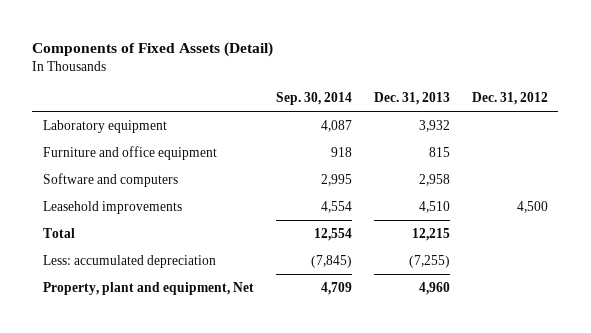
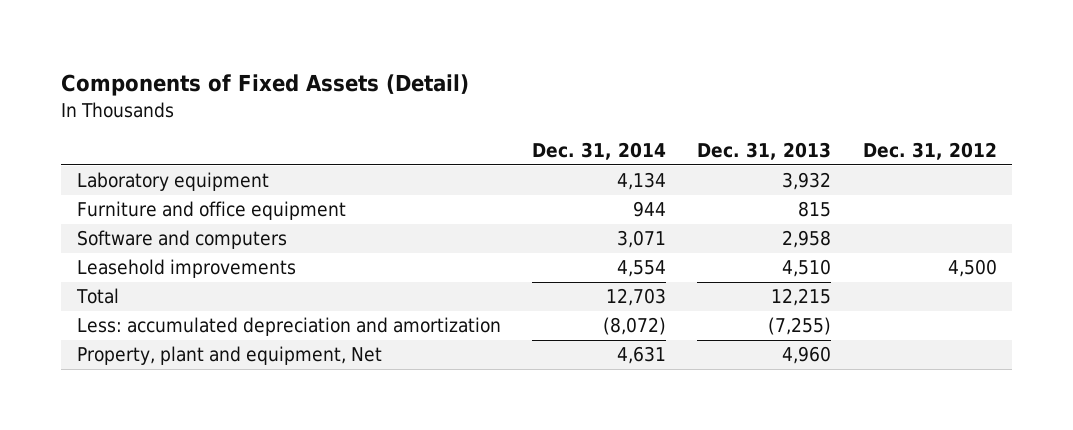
- | Sep. 30, 2014 | Dec. 31, 2013 | Dec. 31, 2012
+ | Dec. 31, 2014 | Dec. 31, 2013 | Dec. 31, 2012
- Less: accumulated depreciation | (7,845) | (7,255) |
+ Less: accumulated depreciation and amortization | (8,072) | (7,255) |

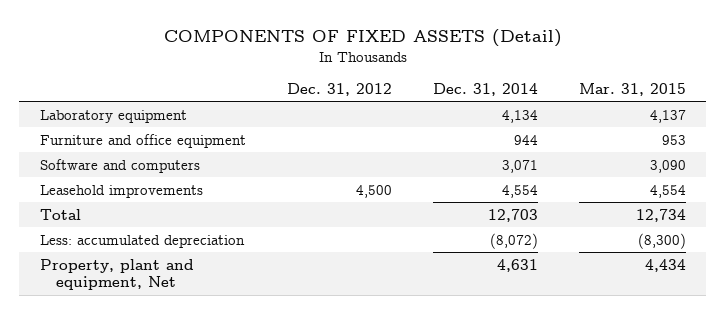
- Components of Fixed Assets (Detail)
+ COMPONENTS OF FIXED ASSETS (Detail)
- | Dec. 31, 2014 | Dec. 31, 2013 | Dec. 31, 2012
+ | Dec. 31, 2012 | Dec. 31, 2014 | Mar. 31, 2015
- Less: accumulated depreciation and amortization | (8,072) | (7,255) |
+ Less: accumulated depreciation | | (8,072) | (8,300)

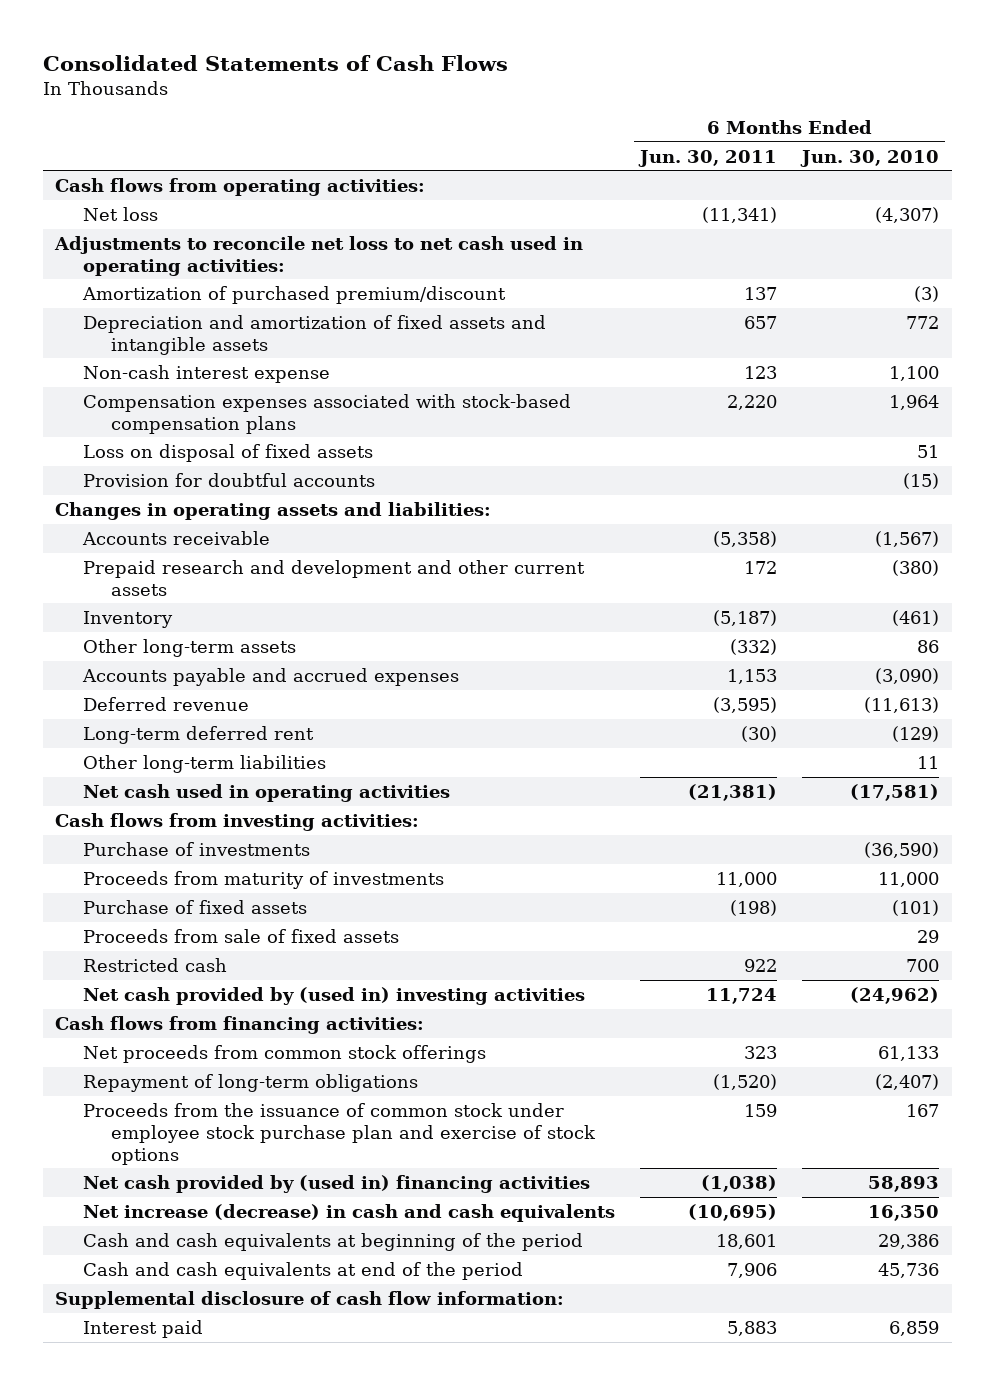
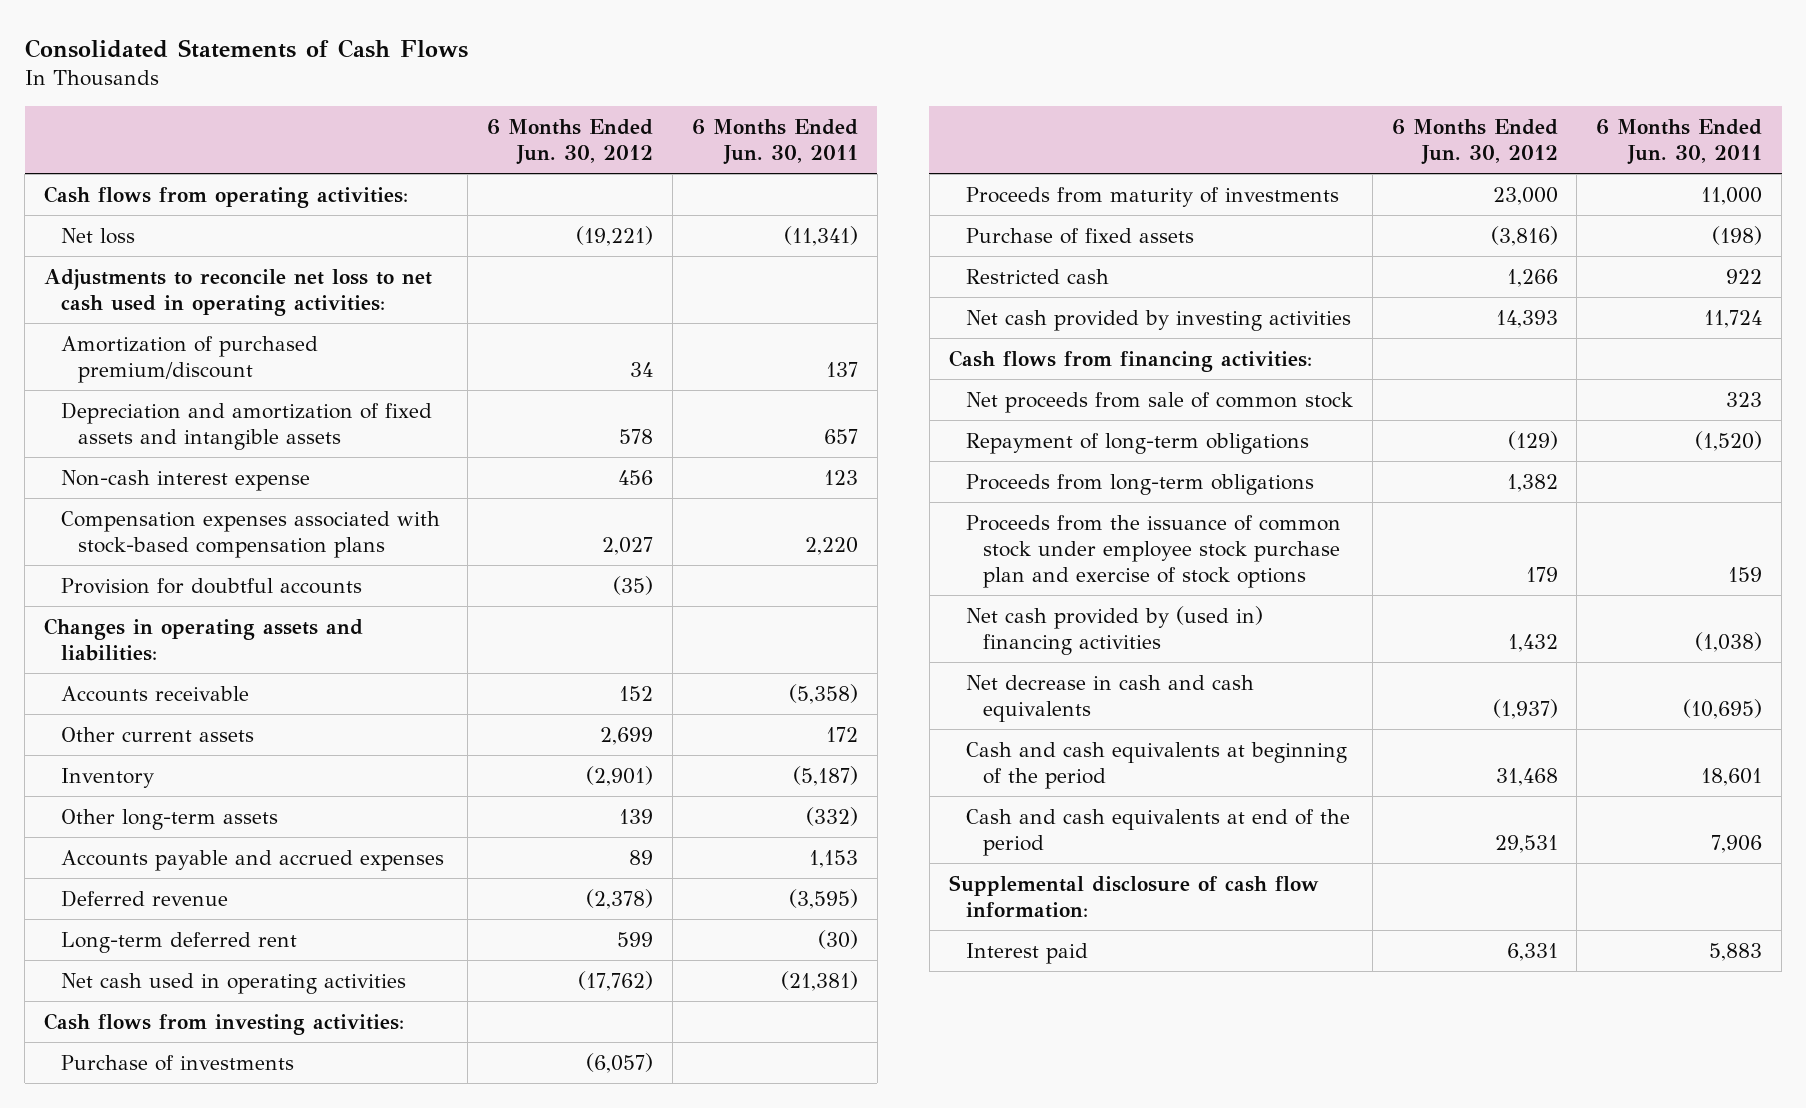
- | 6 Months Ended Jun. 30, 2011 | 6 Months Ended Jun. 30, 2010
+ | 6 Months Ended Jun. 30, 2012 | 6 Months Ended Jun. 30, 2011
- Loss on disposal of fixed assets | | 51
- Prepaid research and development and other current assets | 172 | (380)
+ Other current assets | 2,699 | 172
- Other long-term liabilities | | 11
- Proceeds from sale of fixed assets | | 29
- Net cash provided by (used in) investing activities | 11,724 | (24,962)
+ Net cash provided by investing activities | 14,393 | 11,724
- Net proceeds from common stock offerings | 323 | 61,133
+ Net proceeds from sale of common stock | | 323
+ Proceeds from long-term obligations | 1,382 |
- Net increase (decrease) in cash and cash equivalents | (10,695) | 16,350
+ Net decrease in cash and cash equivalents | (1,937) | (10,695)

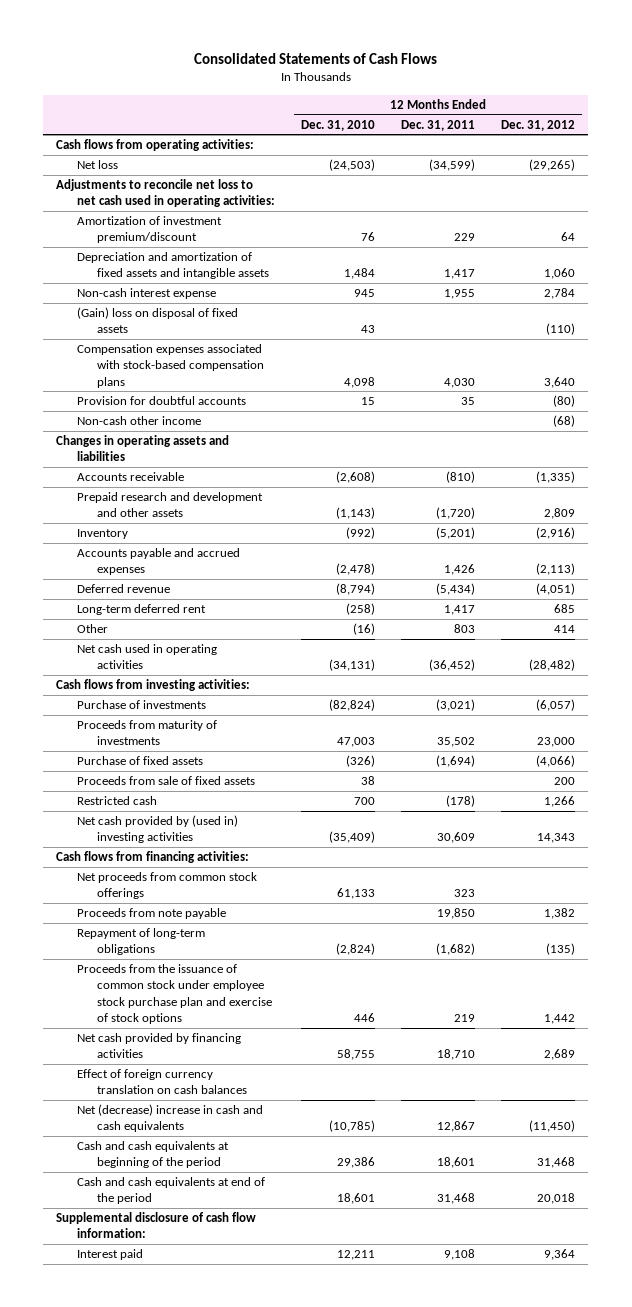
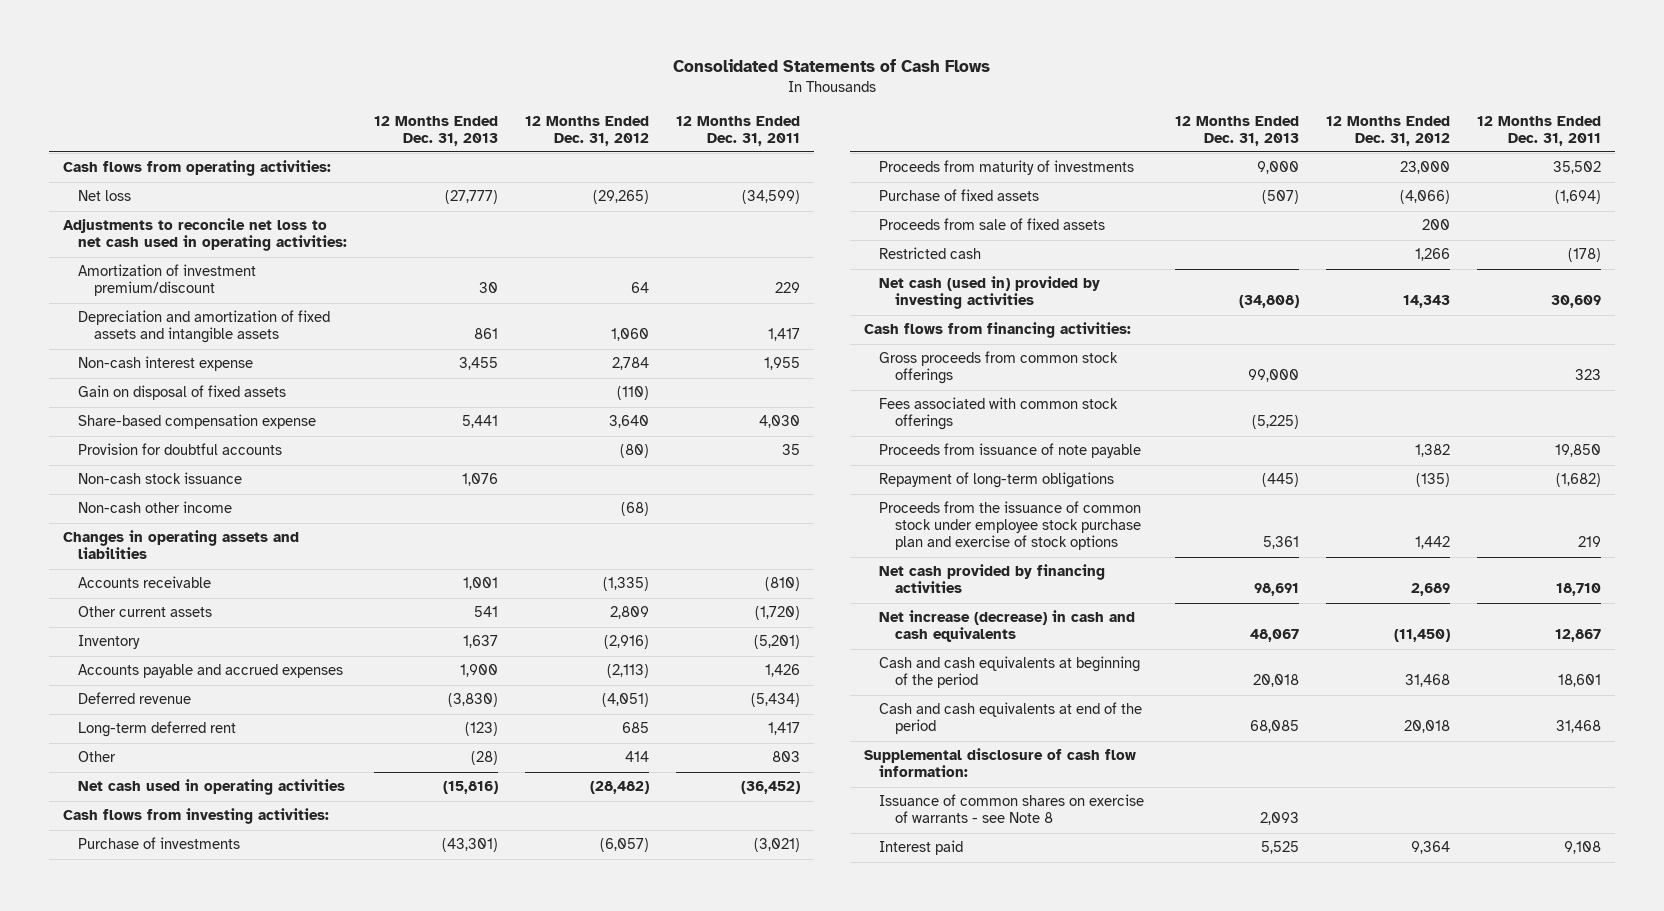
- | 12 Months Ended Dec. 31, 2010 | 12 Months Ended Dec. 31, 2011 | 12 Months Ended Dec. 31, 2012
+ | 12 Months Ended Dec. 31, 2013 | 12 Months Ended Dec. 31, 2012 | 12 Months Ended Dec. 31, 2011
- (Gain) loss on disposal of fixed assets | 43 | | (110)
- Compensation expenses associated with stock-based compensation plans | 4,098 | 4,030 | 3,640
+ Gain on disposal of fixed assets | | (110) |
+ Share-based compensation expense | 5,441 | 3,640 | 4,030
+ Non-cash stock issuance | 1,076 | |
- Prepaid research and development and other assets | (1,143) | (1,720) | 2,809
+ Other current assets | 541 | 2,809 | (1,720)
- Net cash provided by (used in) investing activities | (35,409) | 30,609 | 14,343
+ Net cash (used in) provided by investing activities | (34,808) | 14,343 | 30,609
- Net proceeds from common stock offerings | 61,133 | 323 |
- Proceeds from note payable | | 19,850 | 1,382
+ Gross proceeds from common stock offerings | 99,000 | | 323
+ Fees associated with common stock offerings | (5,225) | |
+ Proceeds from issuance of note payable | | 1,382 | 19,850
- Effect of foreign currency translation on cash balances
- Net (decrease) increase in cash and cash equivalents | (10,785) | 12,867 | (11,450)
+ Net increase (decrease) in cash and cash equivalents | 48,067 | (11,450) | 12,867
+ Issuance of common shares on exercise of warrants - see Note 8 | 2,093 | |

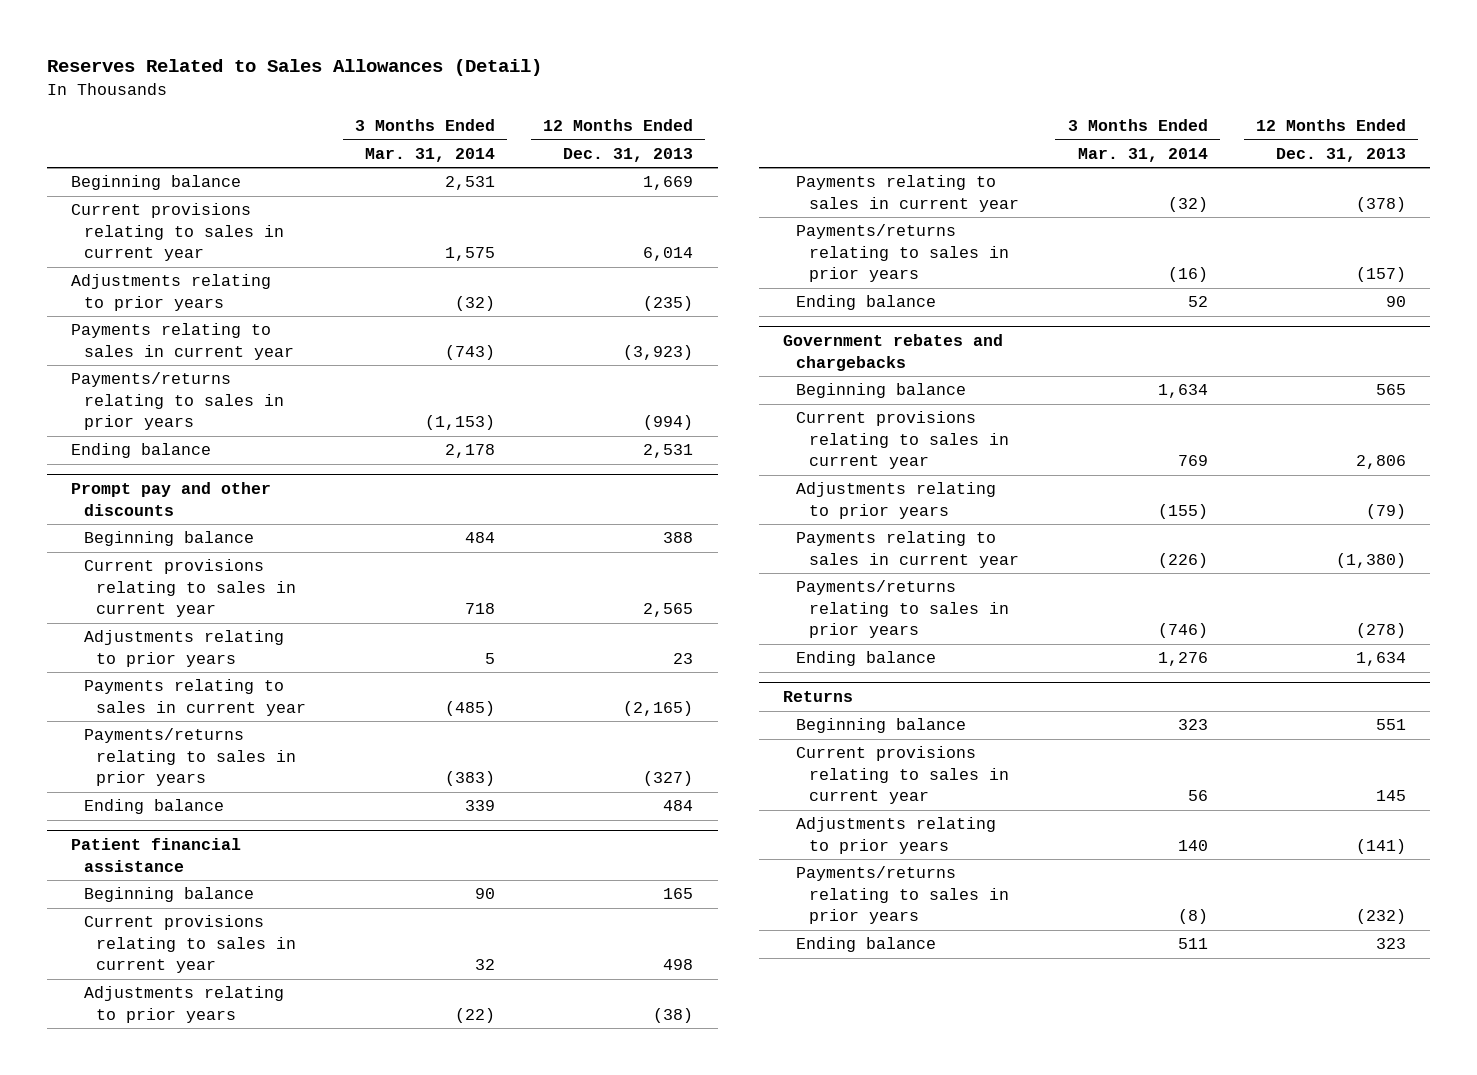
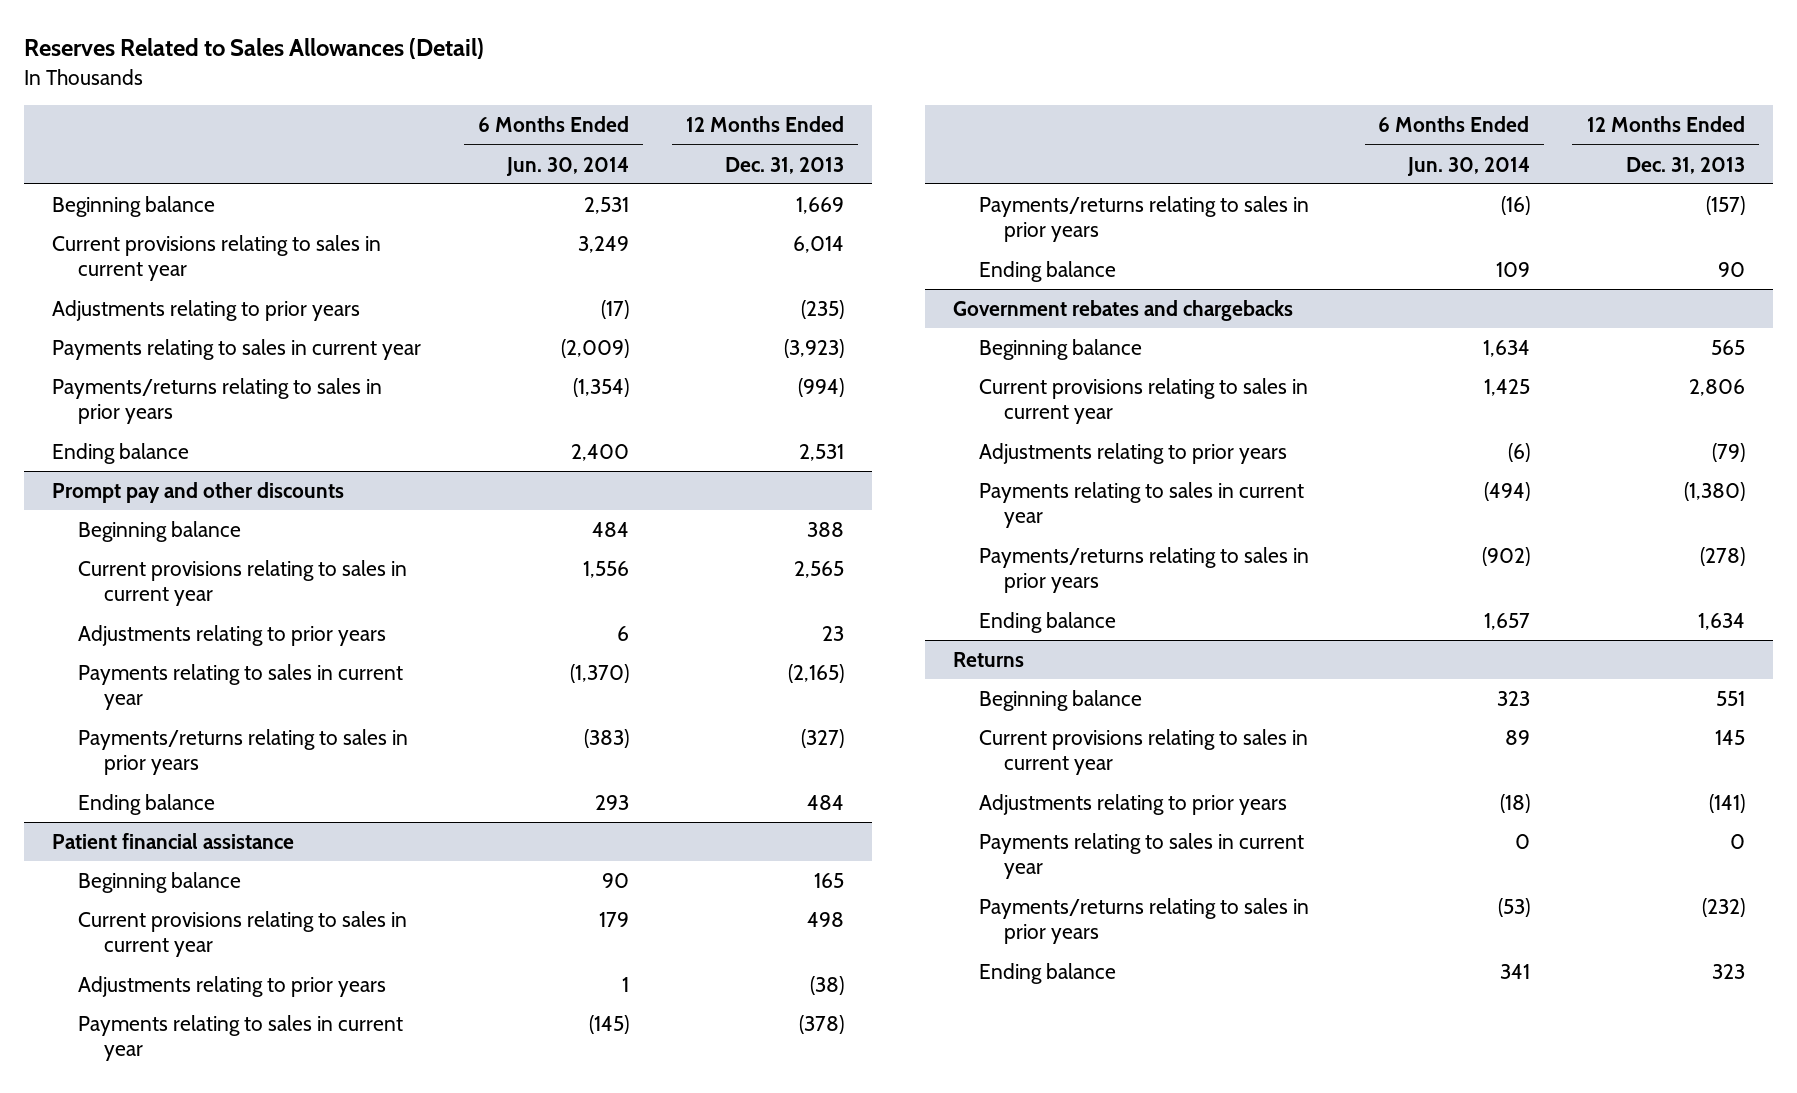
- | 3 Months Ended Mar. 31, 2014 | 12 Months Ended Dec. 31, 2013
+ | 6 Months Ended Jun. 30, 2014 | 12 Months Ended Dec. 31, 2013
@ Returns
+ Payments relating to sales in current year | 0 | 0

